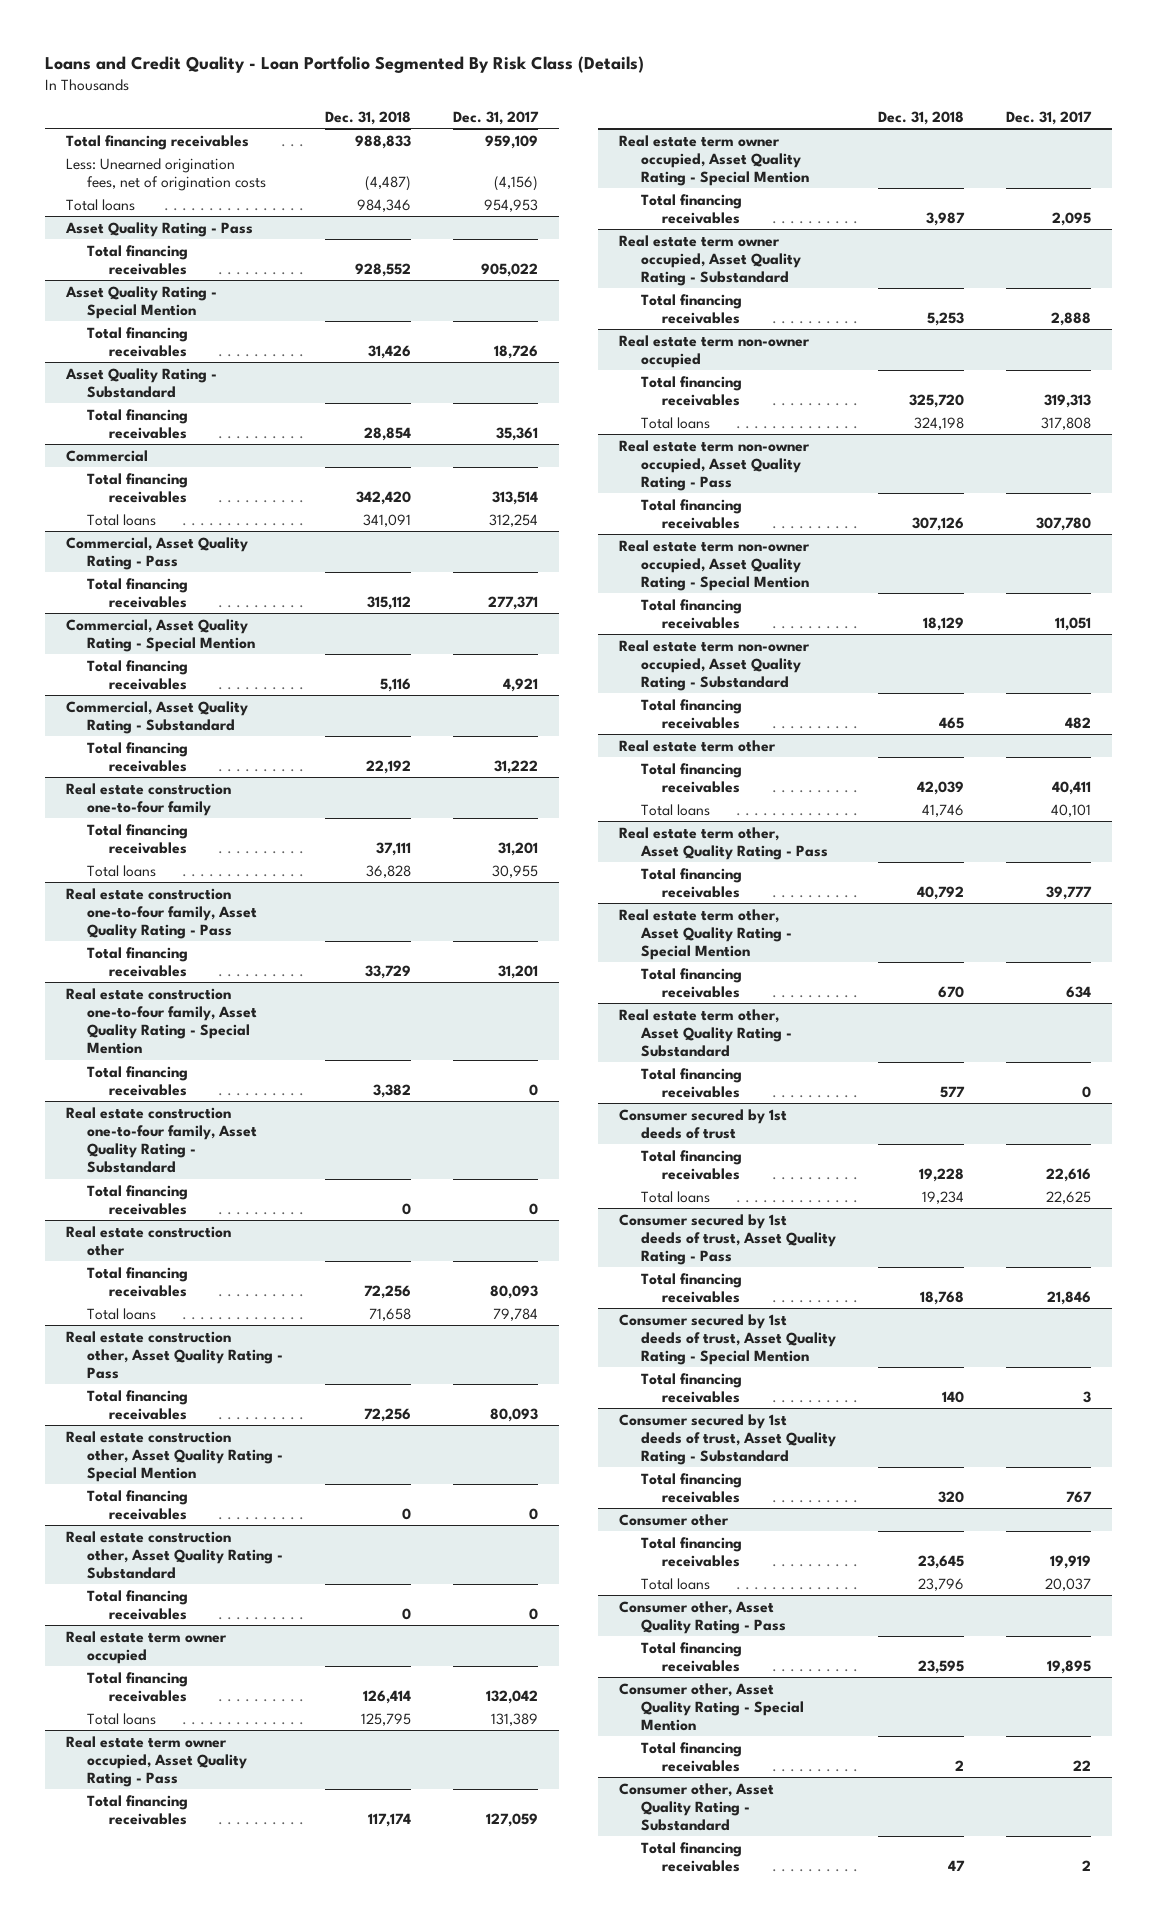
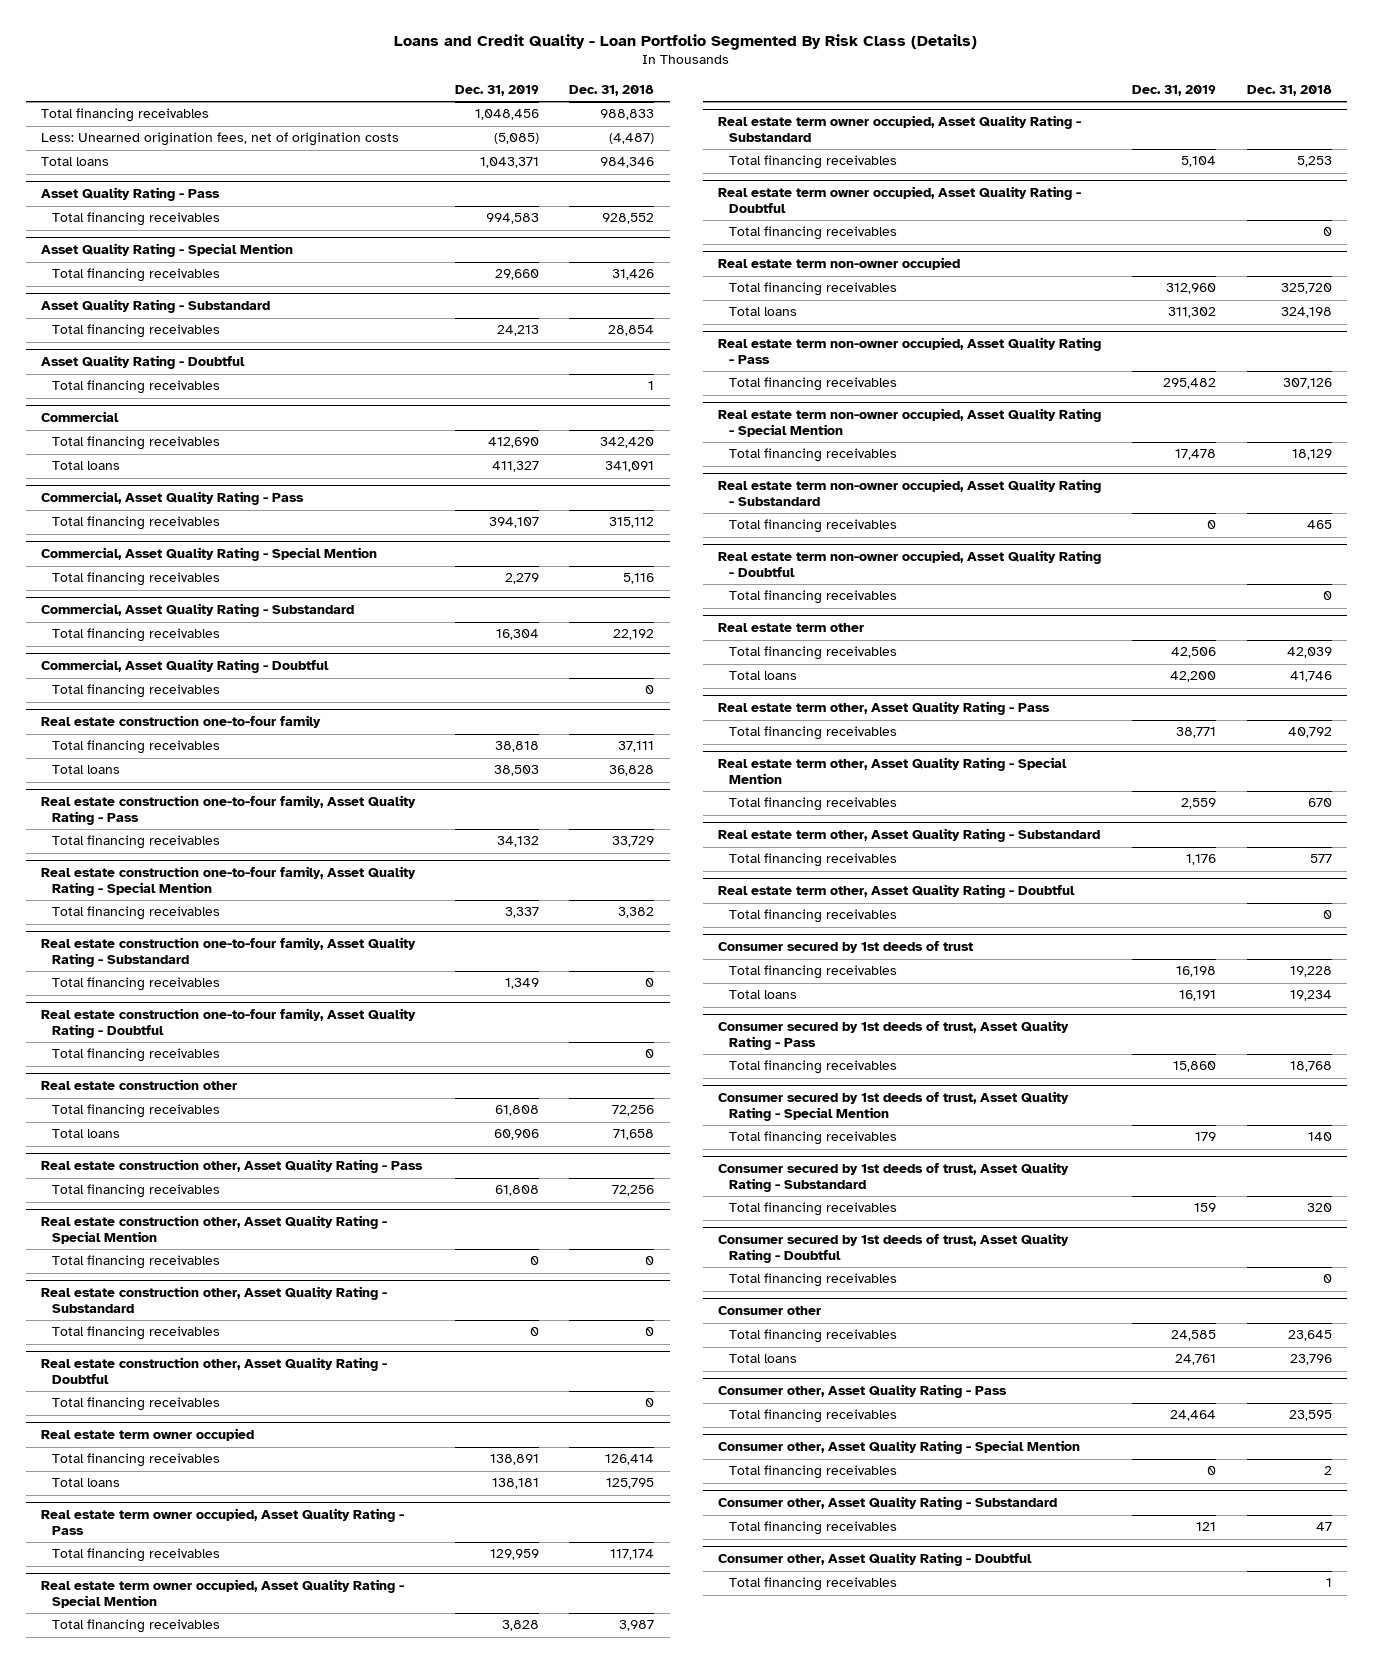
- | Dec. 31, 2018 | Dec. 31, 2017
+ | Dec. 31, 2019 | Dec. 31, 2018
+ Asset Quality Rating - Doubtful
+ Total financing receivables | | 1
+ Commercial, Asset Quality Rating - Doubtful
+ Total financing receivables | | 0
+ Real estate construction one-to-four family, Asset Quality Rating - Doubtful
+ Total financing receivables | | 0
+ Real estate construction other, Asset Quality Rating - Doubtful
+ Total financing receivables | | 0
+ Real estate term owner occupied, Asset Quality Rating - Doubtful
+ Total financing receivables | | 0
+ Real estate term non-owner occupied, Asset Quality Rating - Doubtful
+ Total financing receivables | | 0
+ Real estate term other, Asset Quality Rating - Doubtful
+ Total financing receivables | | 0
+ Consumer secured by 1st deeds of trust, Asset Quality Rating - Doubtful
+ Total financing receivables | | 0
+ Consumer other, Asset Quality Rating - Doubtful
+ Total financing receivables | | 1

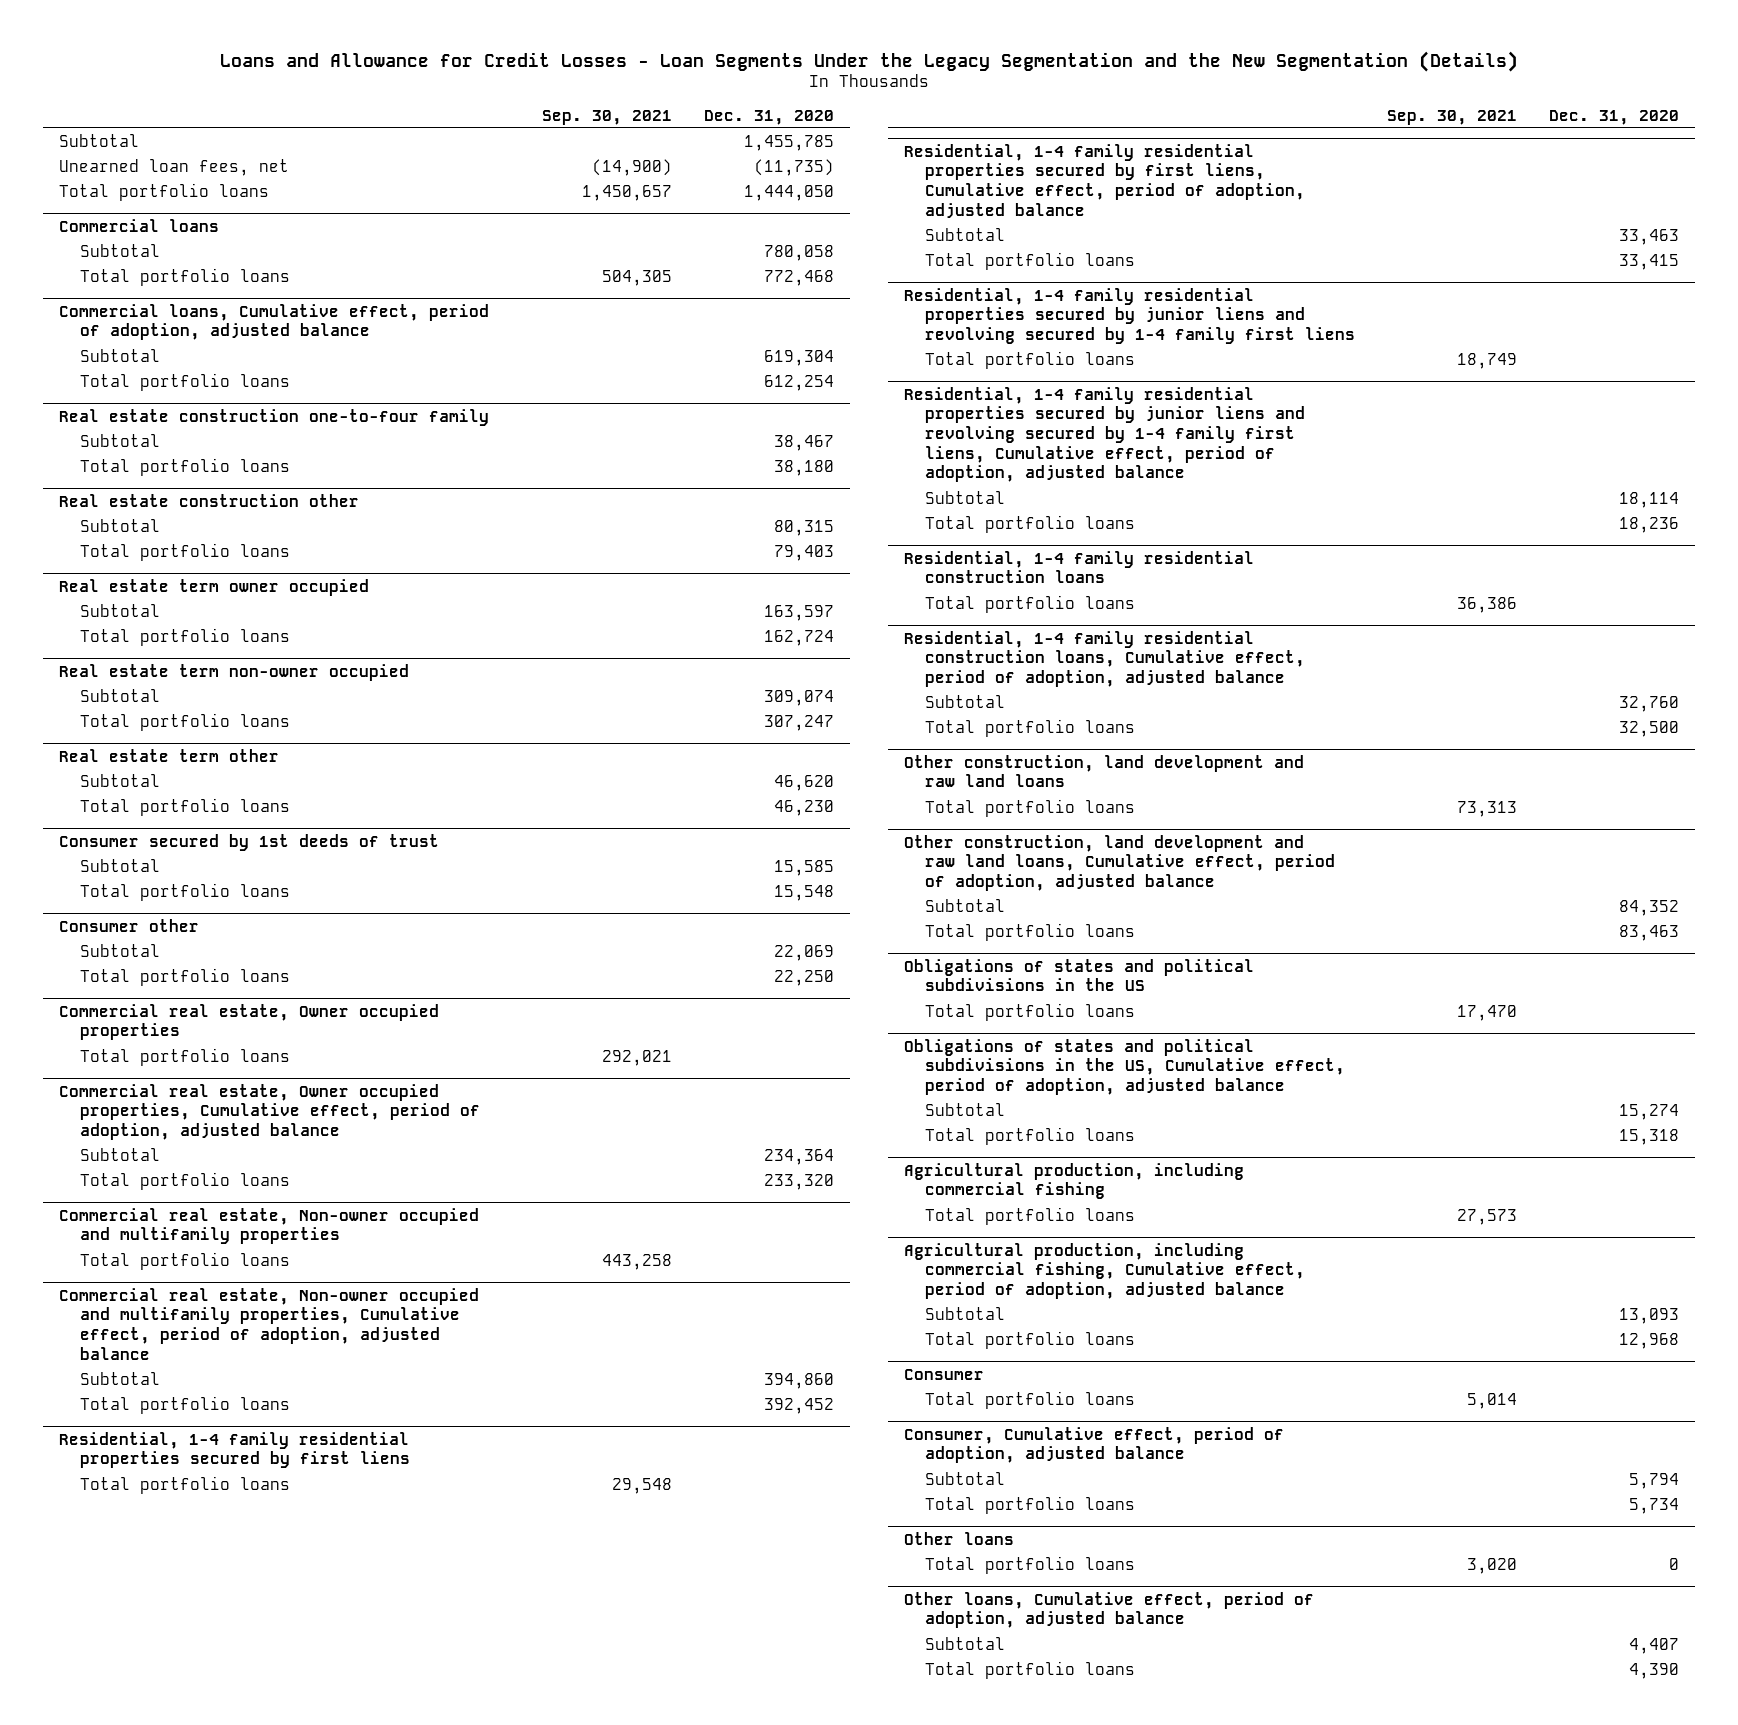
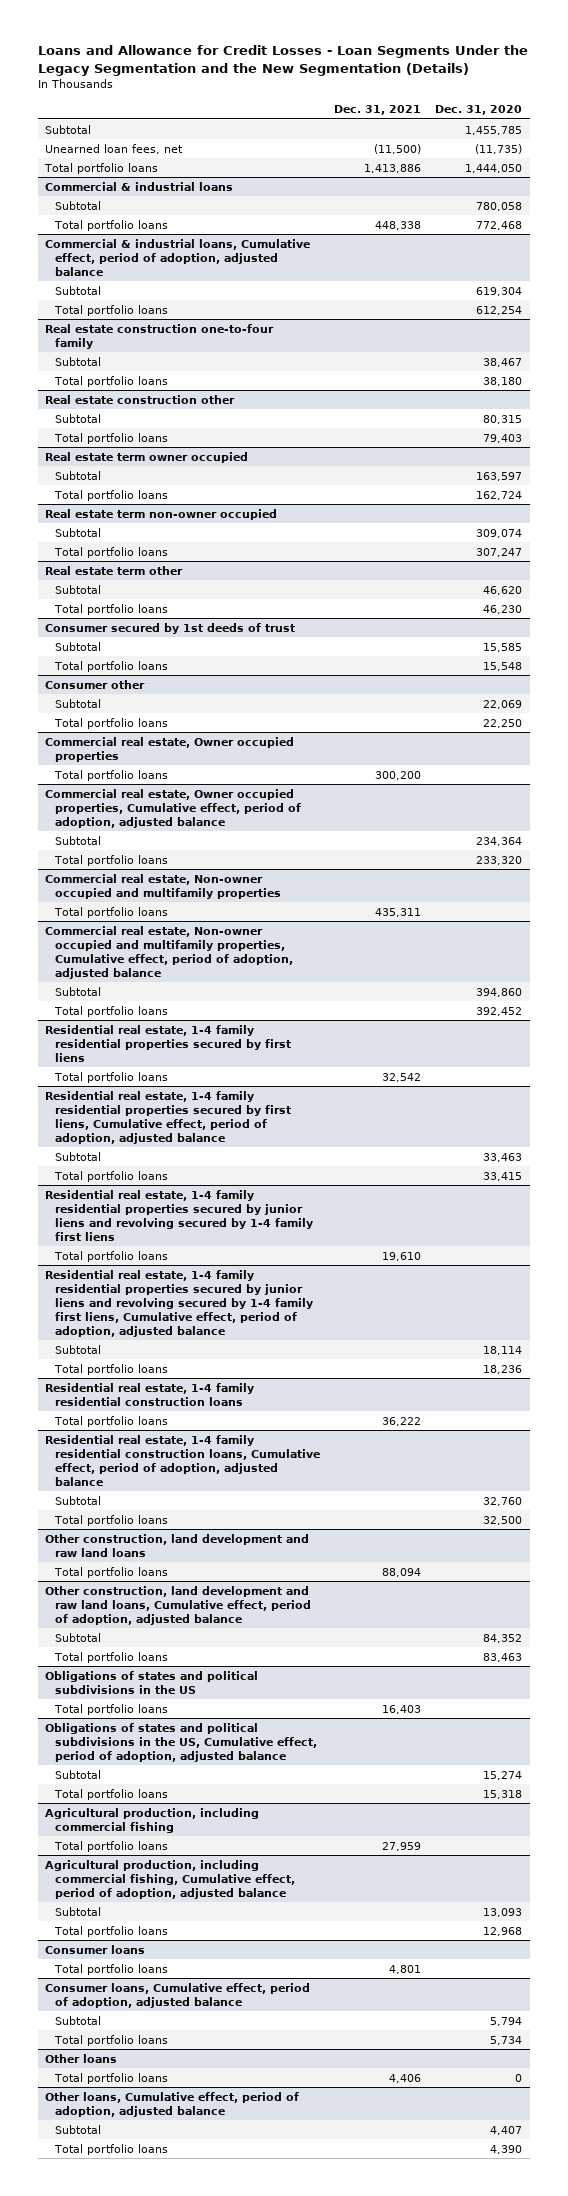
- | Sep. 30, 2021 | Dec. 31, 2020
+ | Dec. 31, 2021 | Dec. 31, 2020
- Commercial loans
+ Commercial & industrial loans
- Commercial loans, Cumulative effect, period of adoption, adjusted balance
+ Commercial & industrial loans, Cumulative effect, period of adoption, adjusted balance
- Residential, 1-4 family residential properties secured by first liens
+ Residential real estate, 1-4 family residential properties secured by first liens
- Residential, 1-4 family residential properties secured by first liens, Cumulative effect, period of adoption, adjusted balance
+ Residential real estate, 1-4 family residential properties secured by first liens, Cumulative effect, period of adoption, adjusted balance
- Residential, 1-4 family residential properties secured by junior liens and revolving secured by 1-4 family first liens
+ Residential real estate, 1-4 family residential properties secured by junior liens and revolving secured by 1-4 family first liens
- Residential, 1-4 family residential properties secured by junior liens and revolving secured by 1-4 family first liens, Cumulative effect, period of adoption, adjusted balance
+ Residential real estate, 1-4 family residential properties secured by junior liens and revolving secured by 1-4 family first liens, Cumulative effect, period of adoption, adjusted balance
- Residential, 1-4 family residential construction loans
+ Residential real estate, 1-4 family residential construction loans
- Residential, 1-4 family residential construction loans, Cumulative effect, period of adoption, adjusted balance
+ Residential real estate, 1-4 family residential construction loans, Cumulative effect, period of adoption, adjusted balance
- Consumer
+ Consumer loans
- Consumer, Cumulative effect, period of adoption, adjusted balance
+ Consumer loans, Cumulative effect, period of adoption, adjusted balance

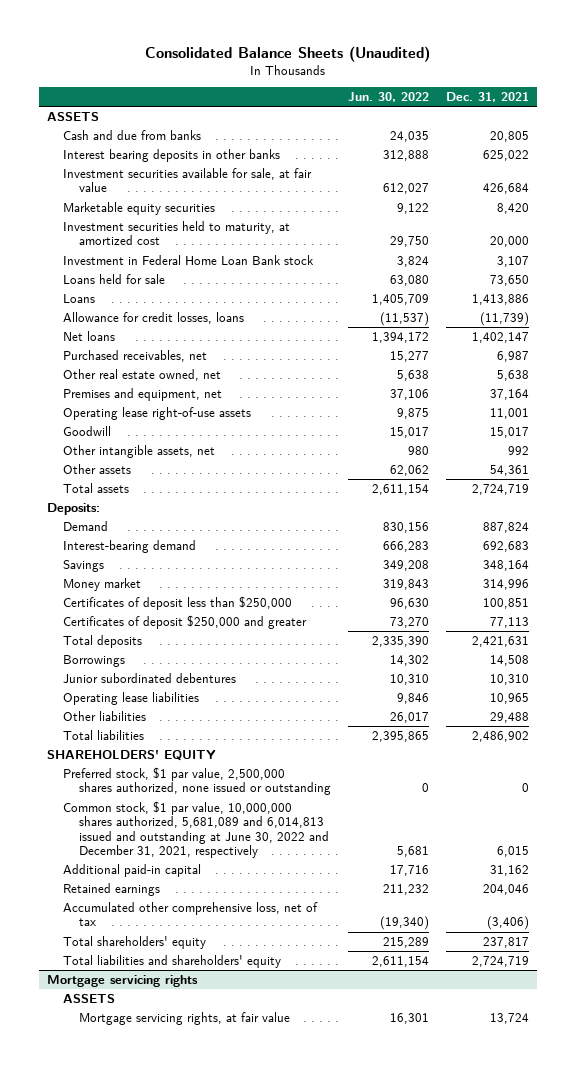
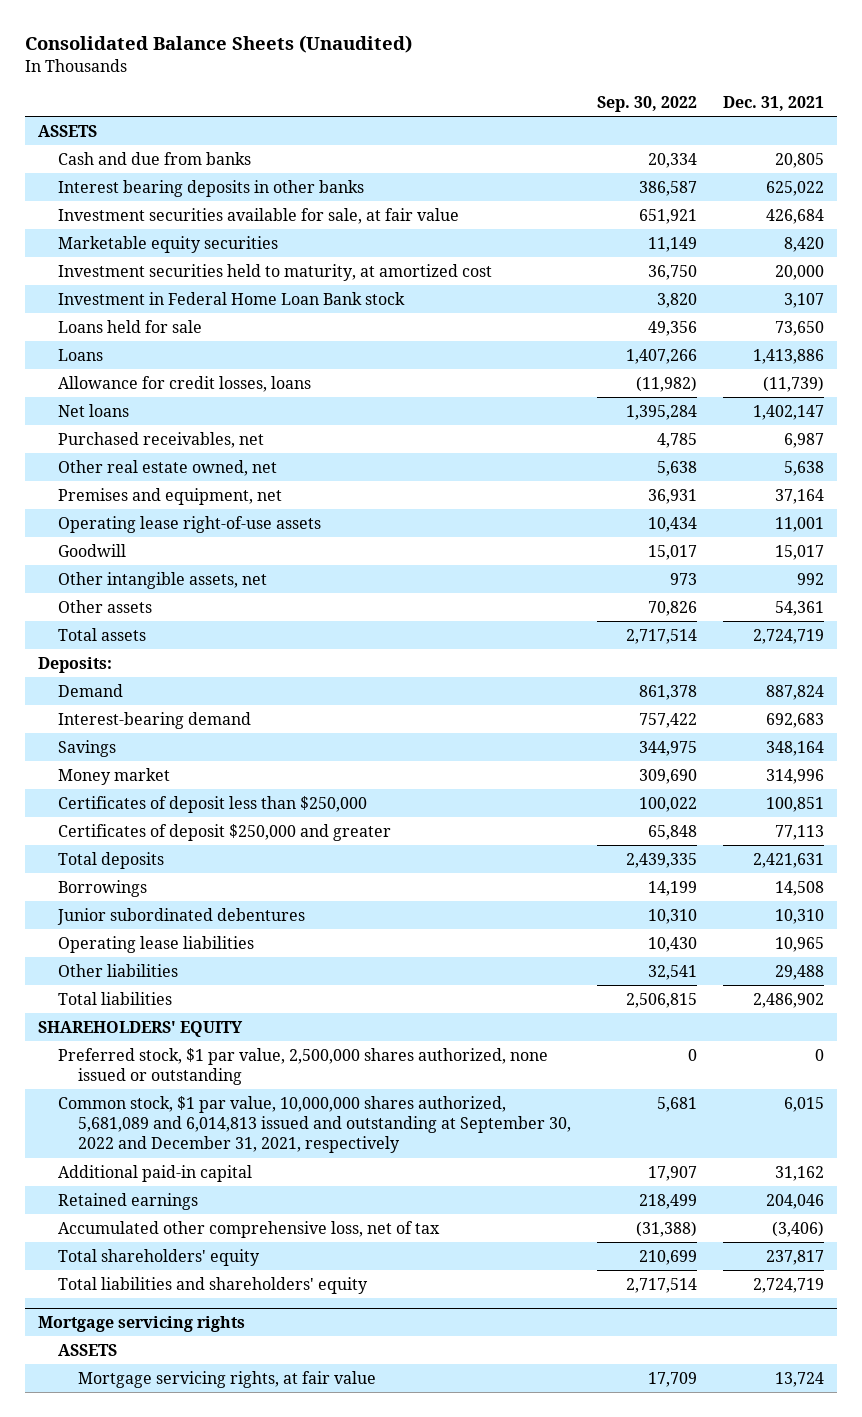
- | Jun. 30, 2022 | Dec. 31, 2021
+ | Sep. 30, 2022 | Dec. 31, 2021
- Common stock, $1 par value, 10,000,000 shares authorized, 5,681,089 and 6,014,813 issued and outstanding at June 30, 2022 and December 31, 2021, respectively | 5,681 | 6,015
+ Common stock, $1 par value, 10,000,000 shares authorized, 5,681,089 and 6,014,813 issued and outstanding at September 30, 2022 and December 31, 2021, respectively | 5,681 | 6,015

